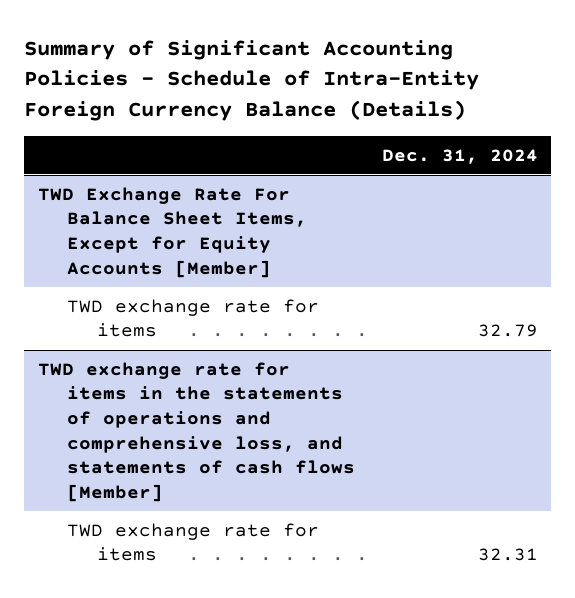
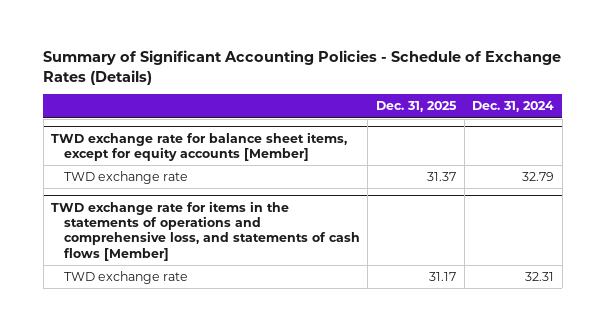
- Summary of Significant Accounting Policies - Schedule of Intra-Entity Foreign Currency Balance (Details)
+ Summary of Significant Accounting Policies - Schedule of Exchange Rates (Details)
- | Dec. 31, 2024
+ | Dec. 31, 2025 | Dec. 31, 2024
- TWD Exchange Rate For Balance Sheet Items, Except for Equity Accounts [Member]
- TWD exchange rate for items | 32.79
+ TWD exchange rate for balance sheet items, except for equity accounts [Member]
+ TWD exchange rate | 31.37 | 32.79
@ TWD exchange rate for items in the statements of operations and comprehensive loss, and statements of cash flows [Member]
- TWD exchange rate for items | 32.31
+ TWD exchange rate | 31.17 | 32.31

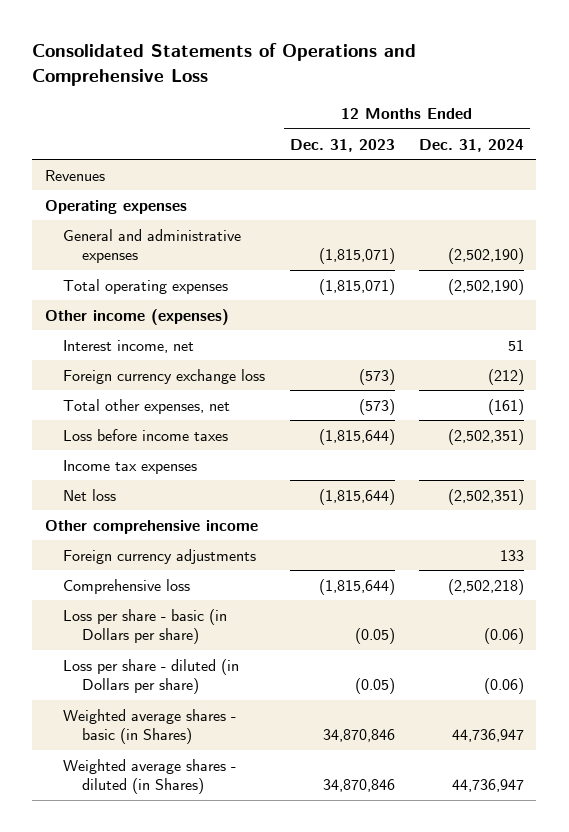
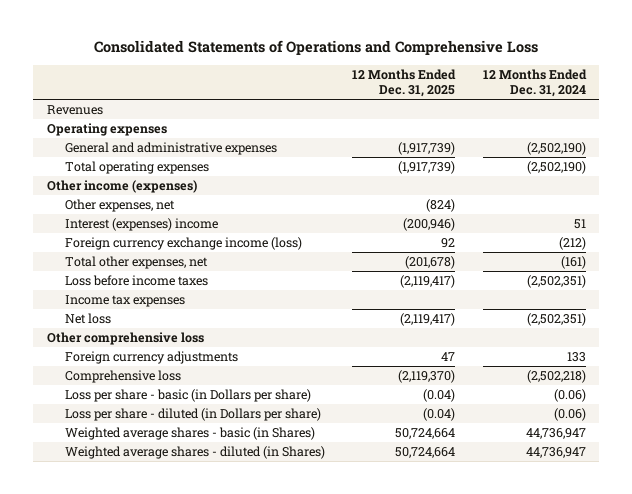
- | 12 Months Ended Dec. 31, 2023 | 12 Months Ended Dec. 31, 2024
+ | 12 Months Ended Dec. 31, 2025 | 12 Months Ended Dec. 31, 2024
- Interest income, net | | 51
- Foreign currency exchange loss | (573) | (212)
+ Other expenses, net | (824) |
+ Interest (expenses) income | (200,946) | 51
+ Foreign currency exchange income (loss) | 92 | (212)
- Other comprehensive income
+ Other comprehensive loss

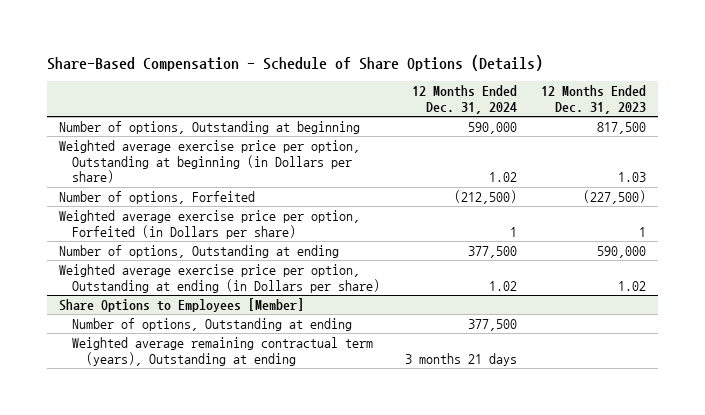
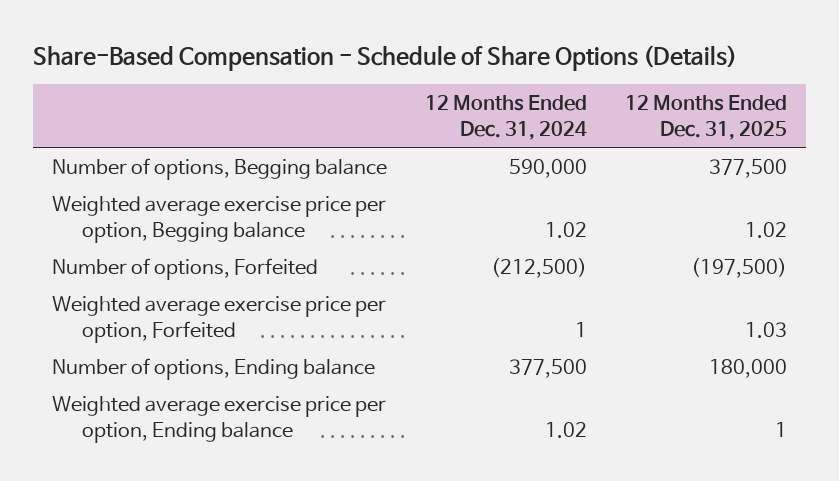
- | 12 Months Ended Dec. 31, 2024 | 12 Months Ended Dec. 31, 2023
+ | 12 Months Ended Dec. 31, 2024 | 12 Months Ended Dec. 31, 2025
- Number of options, Outstanding at beginning | 590,000 | 817,500
- Weighted average exercise price per option, Outstanding at beginning (in Dollars per share) | 1.02 | 1.03
+ Number of options, Begging balance | 590,000 | 377,500
+ Weighted average exercise price per option, Begging balance | 1.02 | 1.02
- Weighted average exercise price per option, Forfeited (in Dollars per share) | 1 | 1
- Number of options, Outstanding at ending | 377,500 | 590,000
- Weighted average exercise price per option, Outstanding at ending (in Dollars per share) | 1.02 | 1.02
- Share Options to Employees [Member]
- Number of options, Outstanding at ending | 377,500 |
- Weighted average remaining contractual term (years), Outstanding at ending | 3 months 21 days |
+ Weighted average exercise price per option, Forfeited | 1 | 1.03
+ Number of options, Ending balance | 377,500 | 180,000
+ Weighted average exercise price per option, Ending balance | 1.02 | 1

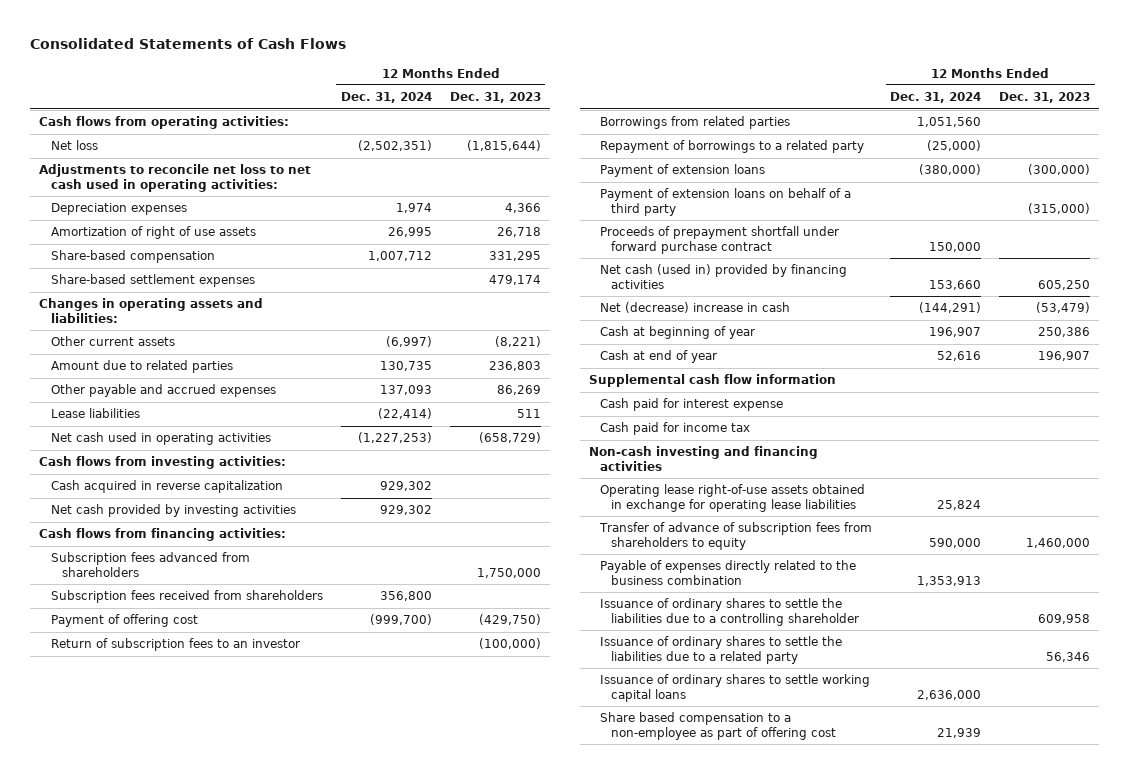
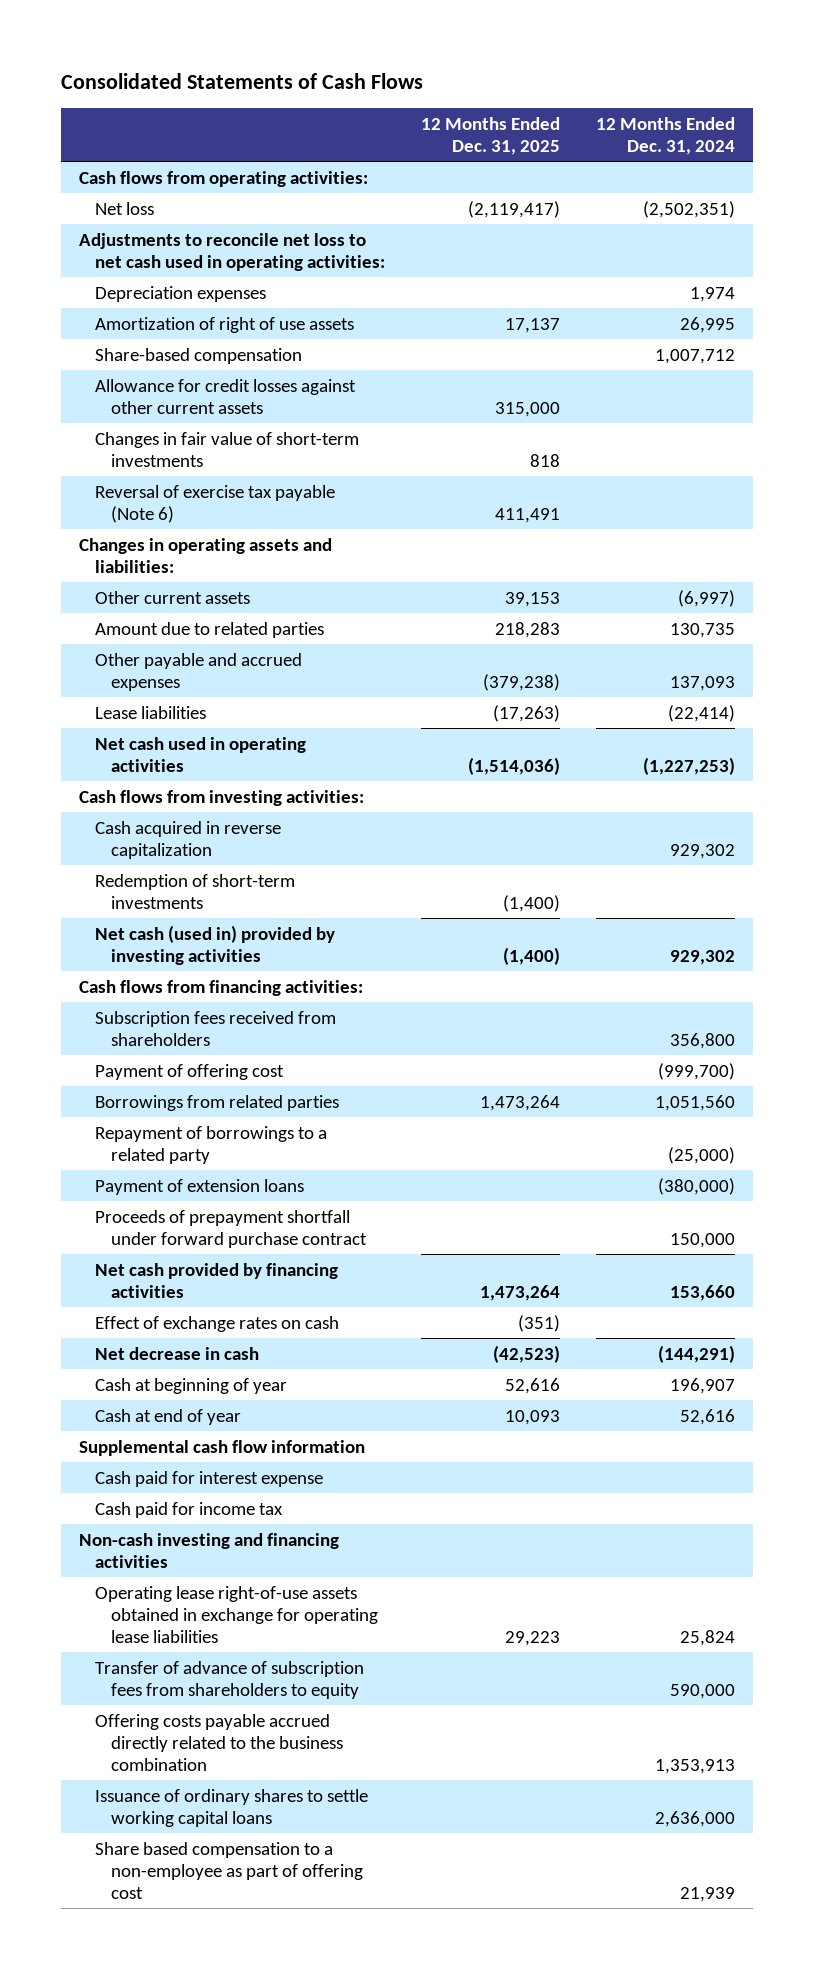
- | 12 Months Ended Dec. 31, 2024 | 12 Months Ended Dec. 31, 2023
+ | 12 Months Ended Dec. 31, 2025 | 12 Months Ended Dec. 31, 2024
- Share-based settlement expenses | | 479,174
+ Allowance for credit losses against other current assets | 315,000 |
+ Changes in fair value of short-term investments | 818 |
+ Reversal of exercise tax payable (Note 6) | 411,491 |
- Net cash provided by investing activities | 929,302 |
+ Redemption of short-term investments | (1,400) |
+ Net cash (used in) provided by investing activities | (1,400) | 929,302
- Subscription fees advanced from shareholders | | 1,750,000
- Return of subscription fees to an investor | | (100,000)
- Payment of extension loans on behalf of a third party | | (315,000)
- Net cash (used in) provided by financing activities | 153,660 | 605,250
- Net (decrease) increase in cash | (144,291) | (53,479)
+ Net cash provided by financing activities | 1,473,264 | 153,660
+ Effect of exchange rates on cash | (351) |
+ Net decrease in cash | (42,523) | (144,291)
- Payable of expenses directly related to the business combination | 1,353,913 |
- Issuance of ordinary shares to settle the liabilities due to a controlling shareholder | | 609,958
- Issuance of ordinary shares to settle the liabilities due to a related party | | 56,346
+ Offering costs payable accrued directly related to the business combination | | 1,353,913

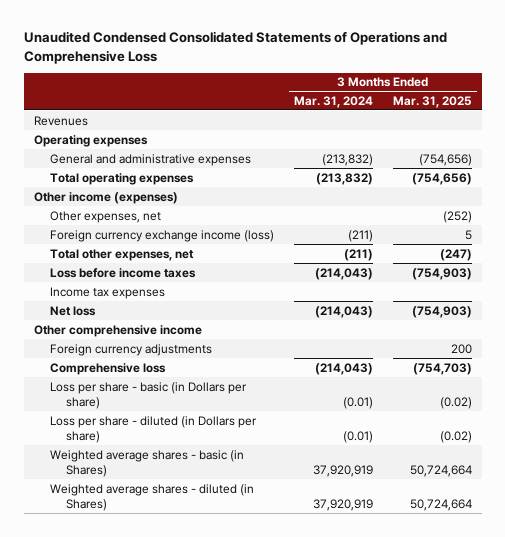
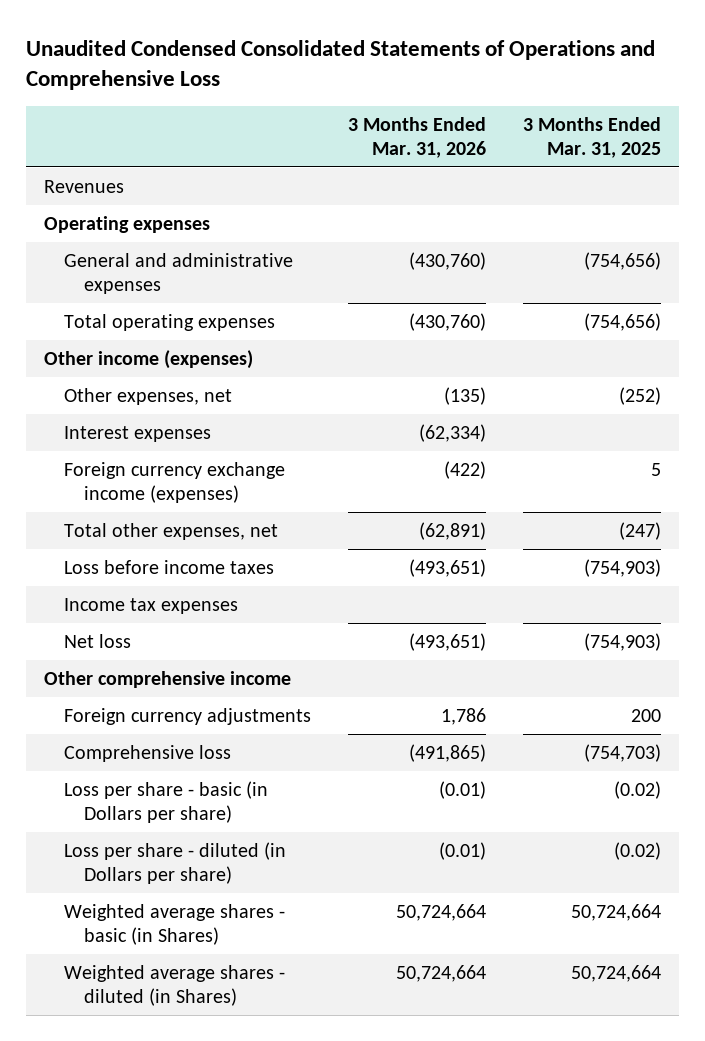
- | 3 Months Ended Mar. 31, 2024 | 3 Months Ended Mar. 31, 2025
+ | 3 Months Ended Mar. 31, 2026 | 3 Months Ended Mar. 31, 2025
- Foreign currency exchange income (loss) | (211) | 5
+ Interest expenses | (62,334) |
+ Foreign currency exchange income (expenses) | (422) | 5

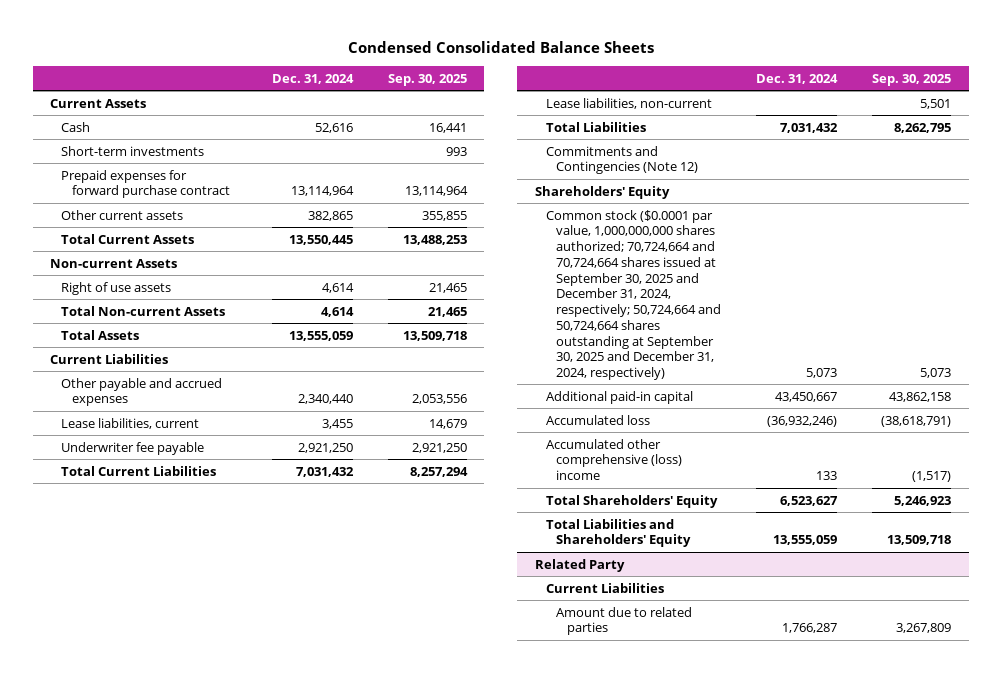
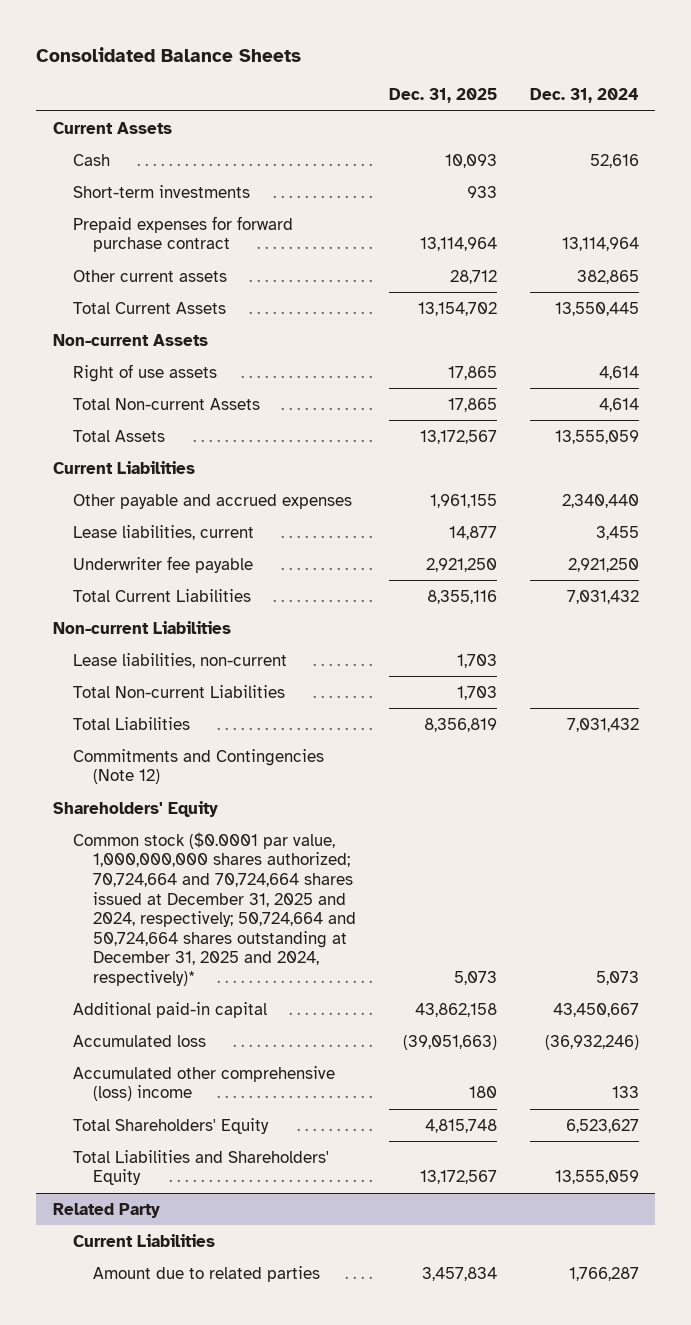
- Condensed Consolidated Balance Sheets
+ Consolidated Balance Sheets
- | Dec. 31, 2024 | Sep. 30, 2025
+ | Dec. 31, 2025 | Dec. 31, 2024
+ Non-current Liabilities
+ Total Non-current Liabilities | 1,703 |
- Common stock ($0.0001 par value, 1,000,000,000 shares authorized; 70,724,664 and 70,724,664 shares issued at September 30, 2025 and December 31, 2024, respectively; 50,724,664 and 50,724,664 shares outstanding at September 30, 2025 and December 31, 2024, respectively) | 5,073 | 5,073
+ Common stock ($0.0001 par value, 1,000,000,000 shares authorized; 70,724,664 and 70,724,664 shares issued at December 31, 2025 and 2024, respectively; 50,724,664 and 50,724,664 shares outstanding at December 31, 2025 and 2024, respectively)* | 5,073 | 5,073

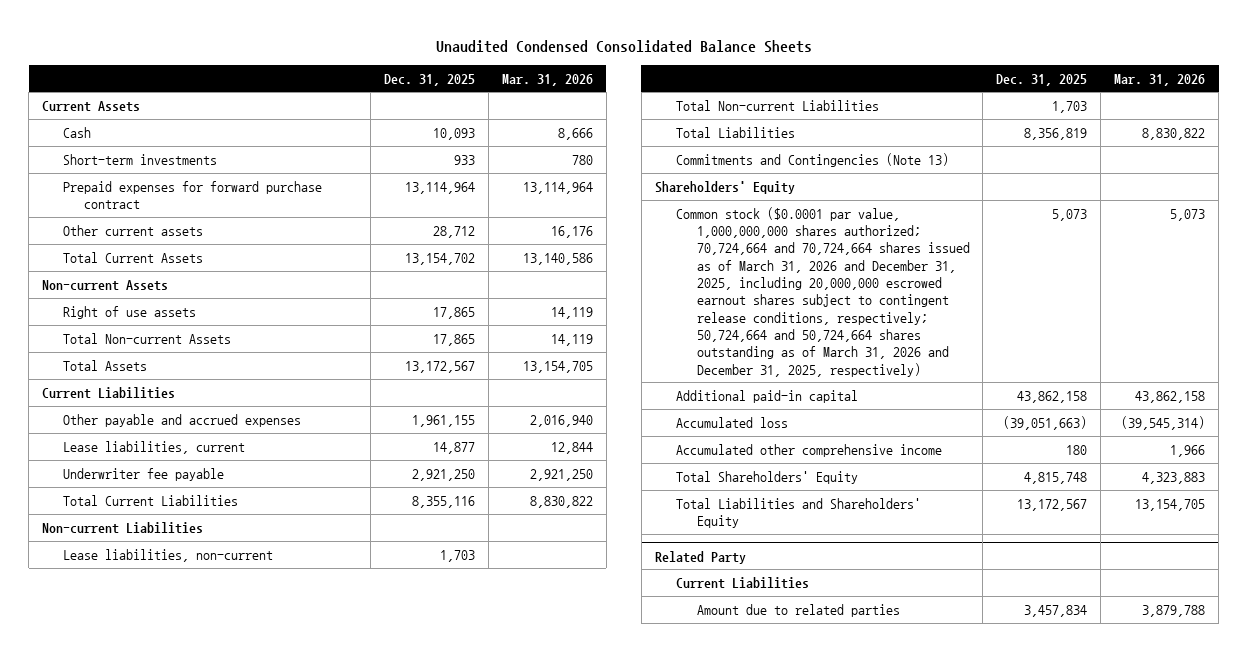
- Consolidated Balance Sheets
+ Unaudited Condensed Consolidated Balance Sheets
- | Dec. 31, 2025 | Dec. 31, 2024
+ | Dec. 31, 2025 | Mar. 31, 2026
- Commitments and Contingencies (Note 12)
+ Commitments and Contingencies (Note 13)
- Common stock ($0.0001 par value, 1,000,000,000 shares authorized; 70,724,664 and 70,724,664 shares issued at December 31, 2025 and 2024, respectively; 50,724,664 and 50,724,664 shares outstanding at December 31, 2025 and 2024, respectively)* | 5,073 | 5,073
+ Common stock ($0.0001 par value, 1,000,000,000 shares authorized; 70,724,664 and 70,724,664 shares issued as of March 31, 2026 and December 31, 2025, including 20,000,000 escrowed earnout shares subject to contingent release conditions, respectively; 50,724,664 and 50,724,664 shares outstanding as of March 31, 2026 and December 31, 2025, respectively) | 5,073 | 5,073
- Accumulated other comprehensive (loss) income | 180 | 133
+ Accumulated other comprehensive income | 180 | 1,966

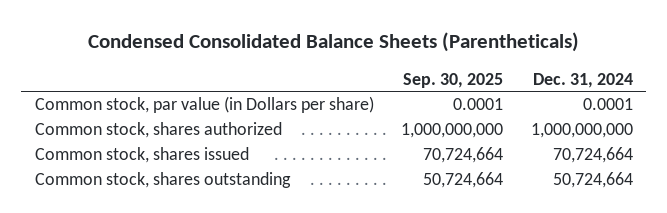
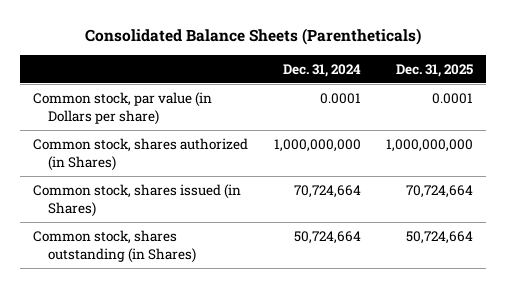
- Condensed Consolidated Balance Sheets (Parentheticals)
+ Consolidated Balance Sheets (Parentheticals)
- | Sep. 30, 2025 | Dec. 31, 2024
+ | Dec. 31, 2024 | Dec. 31, 2025
- Common stock, shares authorized | 1,000,000,000 | 1,000,000,000
- Common stock, shares issued | 70,724,664 | 70,724,664
- Common stock, shares outstanding | 50,724,664 | 50,724,664
+ Common stock, shares authorized (in Shares) | 1,000,000,000 | 1,000,000,000
+ Common stock, shares issued (in Shares) | 70,724,664 | 70,724,664
+ Common stock, shares outstanding (in Shares) | 50,724,664 | 50,724,664

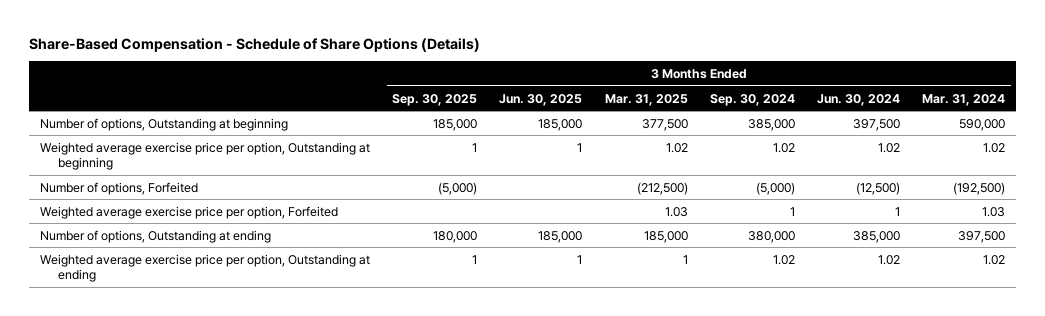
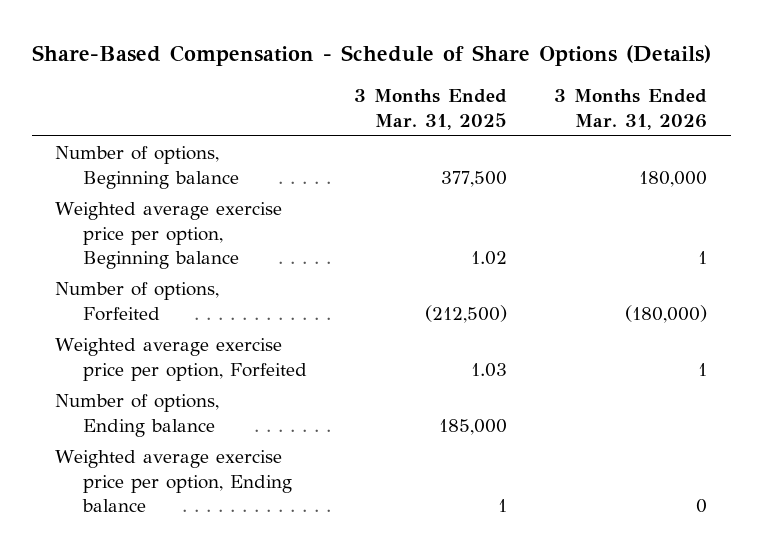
- | 3 Months Ended Sep. 30, 2025 | 3 Months Ended Jun. 30, 2025 | 3 Months Ended Mar. 31, 2025 | 3 Months Ended Sep. 30, 2024 | 3 Months Ended Jun. 30, 2024 | 3 Months Ended Mar. 31, 2024
+ | 3 Months Ended Mar. 31, 2025 | 3 Months Ended Mar. 31, 2026
- Number of options, Outstanding at beginning | 185,000 | 185,000 | 377,500 | 385,000 | 397,500 | 590,000
- Weighted average exercise price per option, Outstanding at beginning | 1 | 1 | 1.02 | 1.02 | 1.02 | 1.02
+ Number of options, Beginning balance | 377,500 | 180,000
+ Weighted average exercise price per option, Beginning balance | 1.02 | 1
- Number of options, Outstanding at ending | 180,000 | 185,000 | 185,000 | 380,000 | 385,000 | 397,500
- Weighted average exercise price per option, Outstanding at ending | 1 | 1 | 1 | 1.02 | 1.02 | 1.02
+ Number of options, Ending balance | 185,000 |
+ Weighted average exercise price per option, Ending balance | 1 | 0

